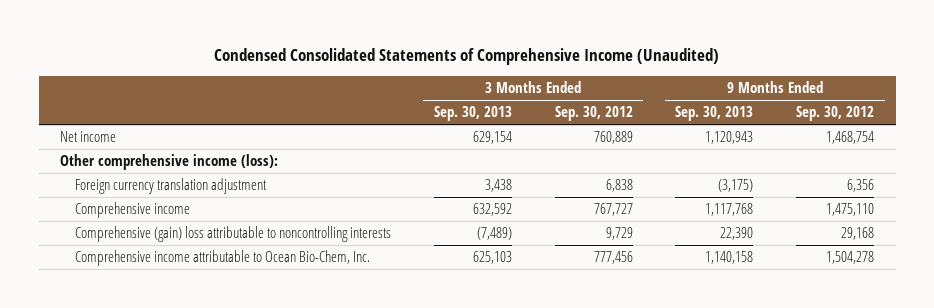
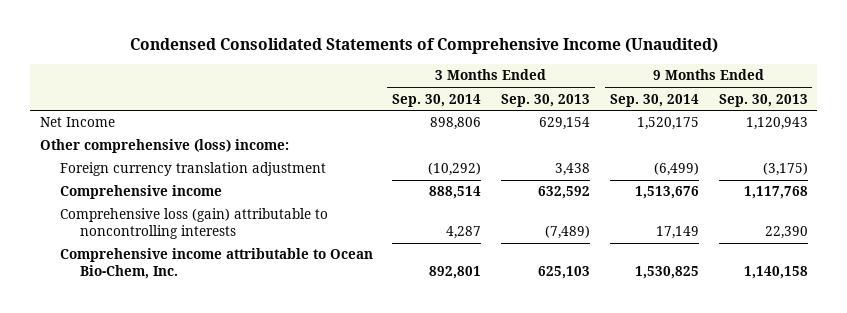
- | 3 Months Ended Sep. 30, 2013 | 3 Months Ended Sep. 30, 2012 | 9 Months Ended Sep. 30, 2013 | 9 Months Ended Sep. 30, 2012
+ | 3 Months Ended Sep. 30, 2014 | 3 Months Ended Sep. 30, 2013 | 9 Months Ended Sep. 30, 2014 | 9 Months Ended Sep. 30, 2013
- Net income | 629,154 | 760,889 | 1,120,943 | 1,468,754
- Other comprehensive income (loss):
+ Net Income | 898,806 | 629,154 | 1,520,175 | 1,120,943
+ Other comprehensive (loss) income:
- Comprehensive (gain) loss attributable to noncontrolling interests | (7,489) | 9,729 | 22,390 | 29,168
+ Comprehensive loss (gain) attributable to noncontrolling interests | 4,287 | (7,489) | 17,149 | 22,390

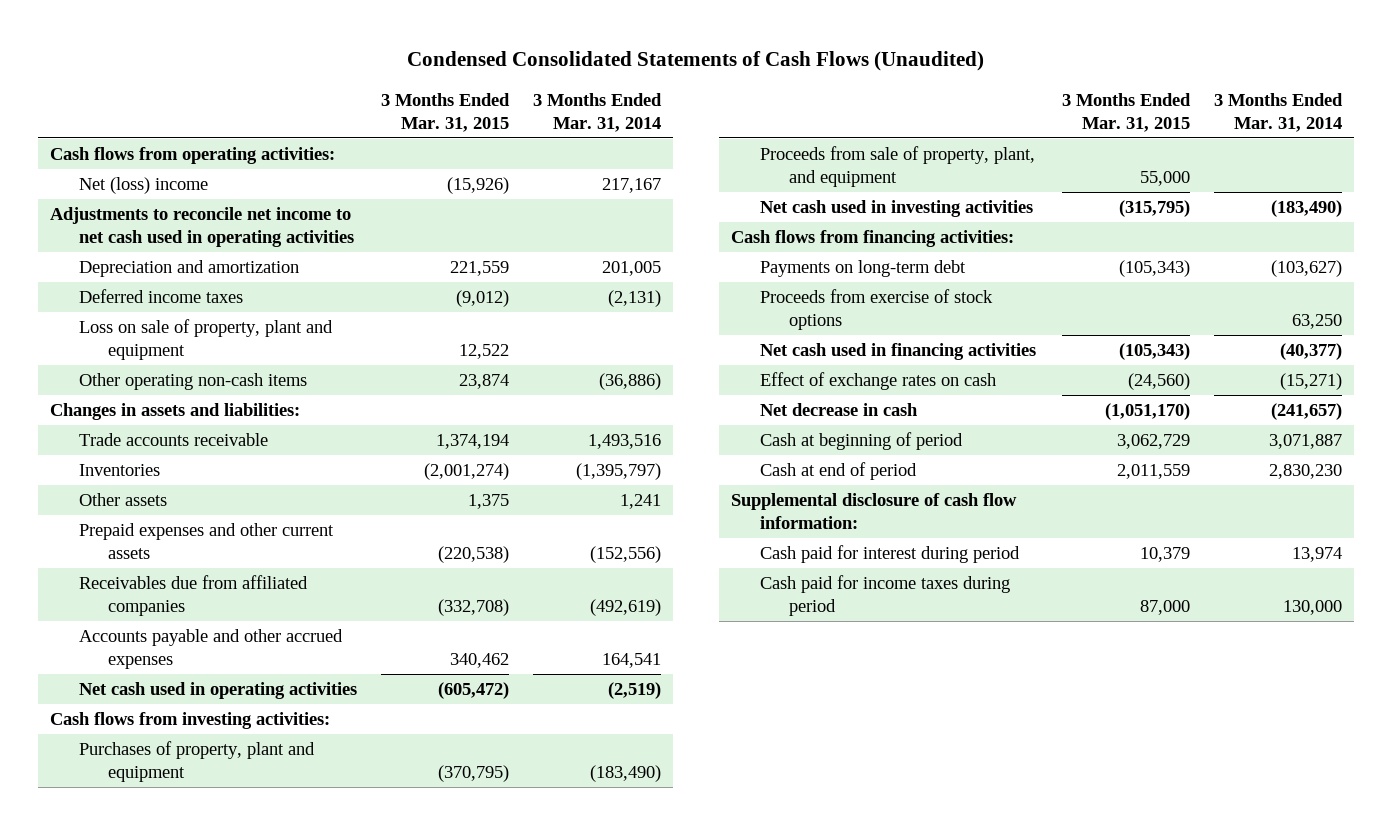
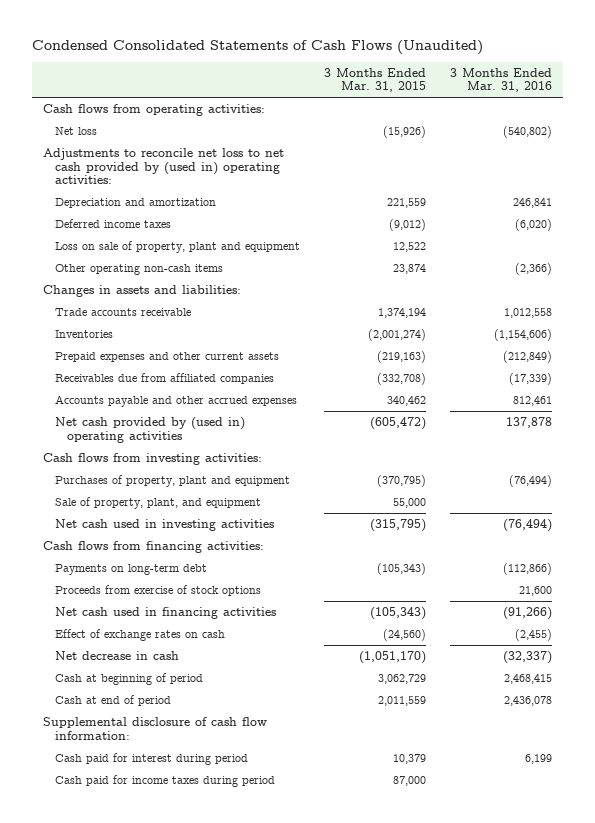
- | 3 Months Ended Mar. 31, 2015 | 3 Months Ended Mar. 31, 2014
+ | 3 Months Ended Mar. 31, 2015 | 3 Months Ended Mar. 31, 2016
- Net (loss) income | (15,926) | 217,167
- Adjustments to reconcile net income to net cash used in operating activities
+ Net loss | (15,926) | (540,802)
+ Adjustments to reconcile net loss to net cash provided by (used in) operating activities:
- Other assets | 1,375 | 1,241
- Prepaid expenses and other current assets | (220,538) | (152,556)
+ Prepaid expenses and other current assets | (219,163) | (212,849)
- Net cash used in operating activities | (605,472) | (2,519)
+ Net cash provided by (used in) operating activities | (605,472) | 137,878
- Proceeds from sale of property, plant, and equipment | 55,000 |
+ Sale of property, plant, and equipment | 55,000 |

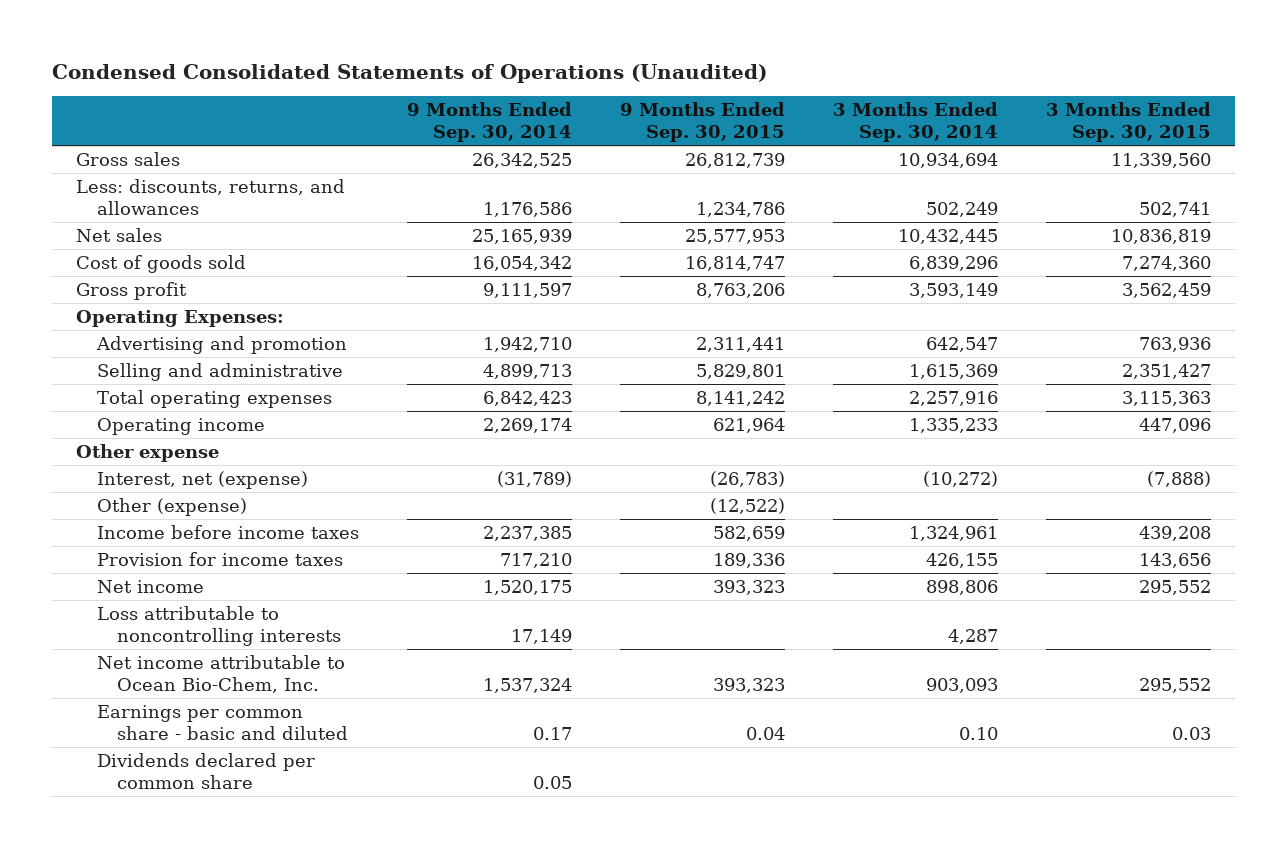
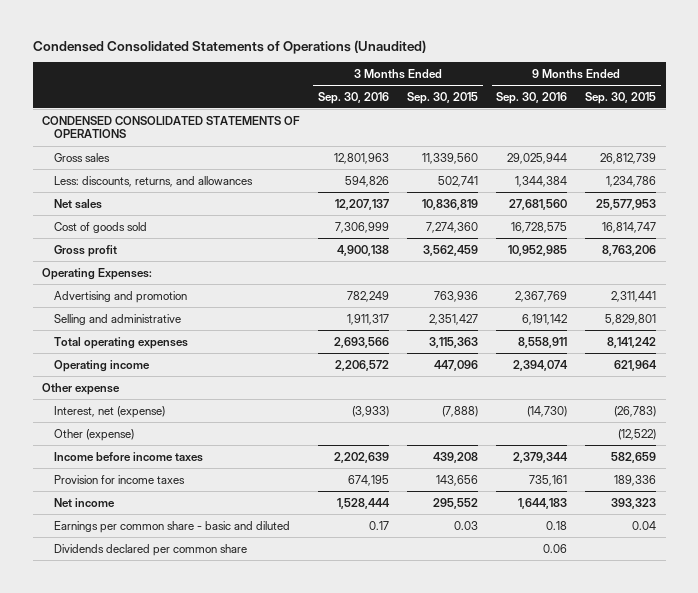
- | 9 Months Ended Sep. 30, 2014 | 9 Months Ended Sep. 30, 2015 | 3 Months Ended Sep. 30, 2014 | 3 Months Ended Sep. 30, 2015
+ | 3 Months Ended Sep. 30, 2016 | 3 Months Ended Sep. 30, 2015 | 9 Months Ended Sep. 30, 2016 | 9 Months Ended Sep. 30, 2015
+ CONDENSED CONSOLIDATED STATEMENTS OF OPERATIONS
- Loss attributable to noncontrolling interests | 17,149 | | 4,287 |
- Net income attributable to Ocean Bio-Chem, Inc. | 1,537,324 | 393,323 | 903,093 | 295,552

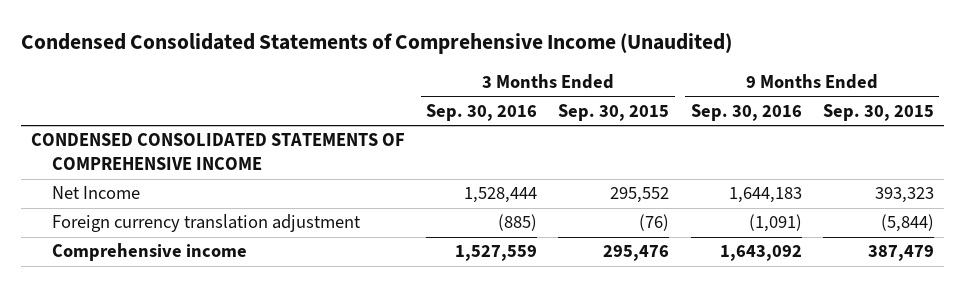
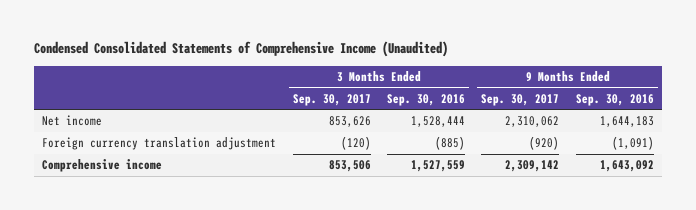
- | 3 Months Ended Sep. 30, 2016 | 3 Months Ended Sep. 30, 2015 | 9 Months Ended Sep. 30, 2016 | 9 Months Ended Sep. 30, 2015
+ | 3 Months Ended Sep. 30, 2017 | 3 Months Ended Sep. 30, 2016 | 9 Months Ended Sep. 30, 2017 | 9 Months Ended Sep. 30, 2016
- CONDENSED CONSOLIDATED STATEMENTS OF COMPREHENSIVE INCOME
- Net Income | 1,528,444 | 295,552 | 1,644,183 | 393,323
+ Net income | 853,626 | 1,528,444 | 2,310,062 | 1,644,183

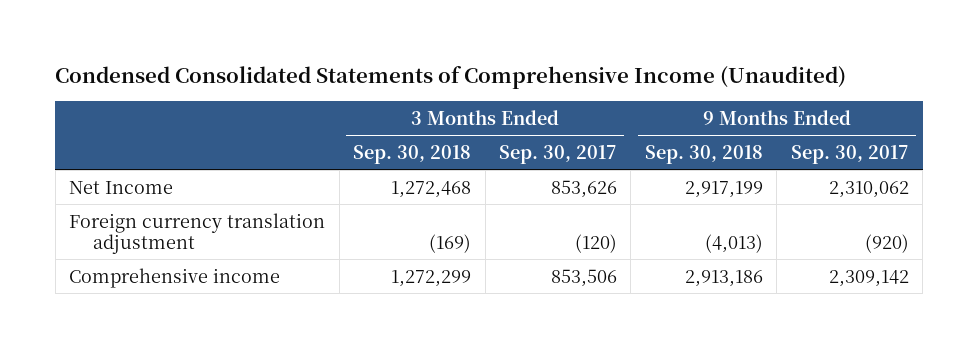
- | 3 Months Ended Sep. 30, 2017 | 3 Months Ended Sep. 30, 2016 | 9 Months Ended Sep. 30, 2017 | 9 Months Ended Sep. 30, 2016
+ | 3 Months Ended Sep. 30, 2018 | 3 Months Ended Sep. 30, 2017 | 9 Months Ended Sep. 30, 2018 | 9 Months Ended Sep. 30, 2017
- Net income | 853,626 | 1,528,444 | 2,310,062 | 1,644,183
+ Net Income | 1,272,468 | 853,626 | 2,917,199 | 2,310,062

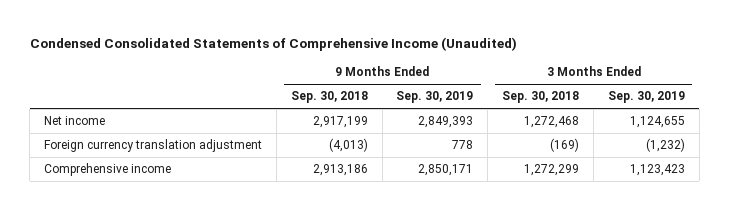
- | 3 Months Ended Sep. 30, 2018 | 3 Months Ended Sep. 30, 2017 | 9 Months Ended Sep. 30, 2018 | 9 Months Ended Sep. 30, 2017
+ | 9 Months Ended Sep. 30, 2018 | 9 Months Ended Sep. 30, 2019 | 3 Months Ended Sep. 30, 2018 | 3 Months Ended Sep. 30, 2019
- Net Income | 1,272,468 | 853,626 | 2,917,199 | 2,310,062
+ Net income | 2,917,199 | 2,849,393 | 1,272,468 | 1,124,655

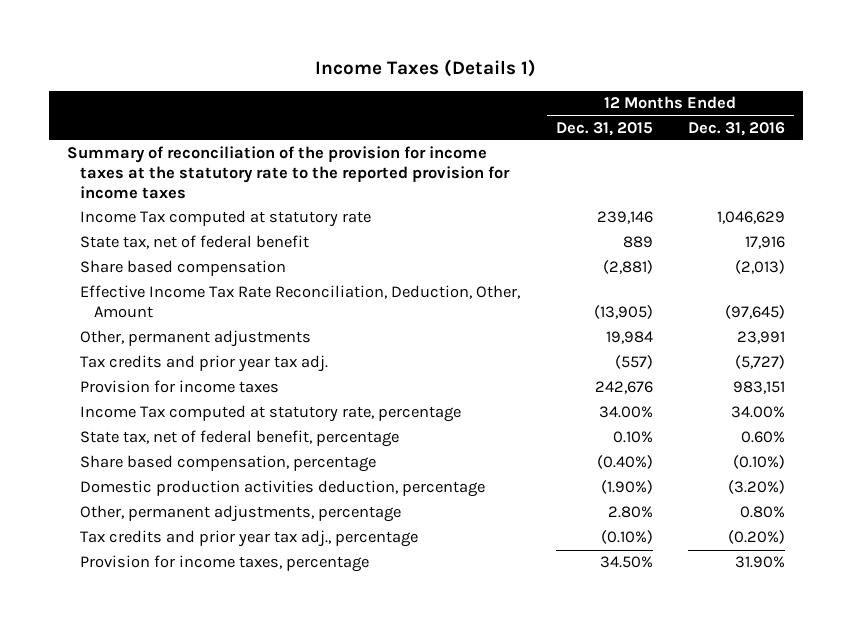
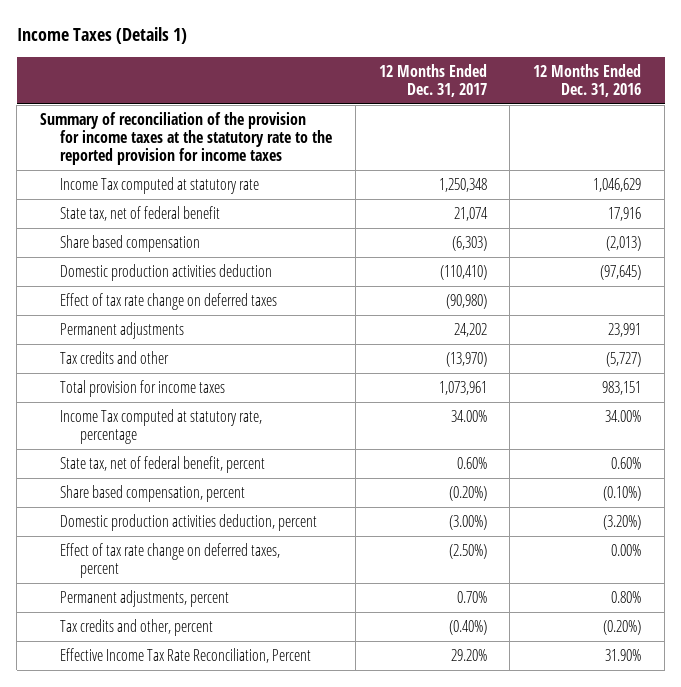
- | 12 Months Ended Dec. 31, 2015 | 12 Months Ended Dec. 31, 2016
+ | 12 Months Ended Dec. 31, 2017 | 12 Months Ended Dec. 31, 2016
- Effective Income Tax Rate Reconciliation, Deduction, Other, Amount | (13,905) | (97,645)
- Other, permanent adjustments | 19,984 | 23,991
- Tax credits and prior year tax adj. | (557) | (5,727)
- Provision for income taxes | 242,676 | 983,151
+ Domestic production activities deduction | (110,410) | (97,645)
+ Effect of tax rate change on deferred taxes | (90,980) |
+ Permanent adjustments | 24,202 | 23,991
+ Tax credits and other | (13,970) | (5,727)
+ Total provision for income taxes | 1,073,961 | 983,151
- State tax, net of federal benefit, percentage | 0.10% | 0.60%
- Share based compensation, percentage | (0.40%) | (0.10%)
- Domestic production activities deduction, percentage | (1.90%) | (3.20%)
- Other, permanent adjustments, percentage | 2.80% | 0.80%
- Tax credits and prior year tax adj., percentage | (0.10%) | (0.20%)
- Provision for income taxes, percentage | 34.50% | 31.90%
+ State tax, net of federal benefit, percent | 0.60% | 0.60%
+ Share based compensation, percent | (0.20%) | (0.10%)
+ Domestic production activities deduction, percent | (3.00%) | (3.20%)
+ Effect of tax rate change on deferred taxes, percent | (2.50%) | 0.00%
+ Permanent adjustments, percent | 0.70% | 0.80%
+ Tax credits and other, percent | (0.40%) | (0.20%)
+ Effective Income Tax Rate Reconciliation, Percent | 29.20% | 31.90%

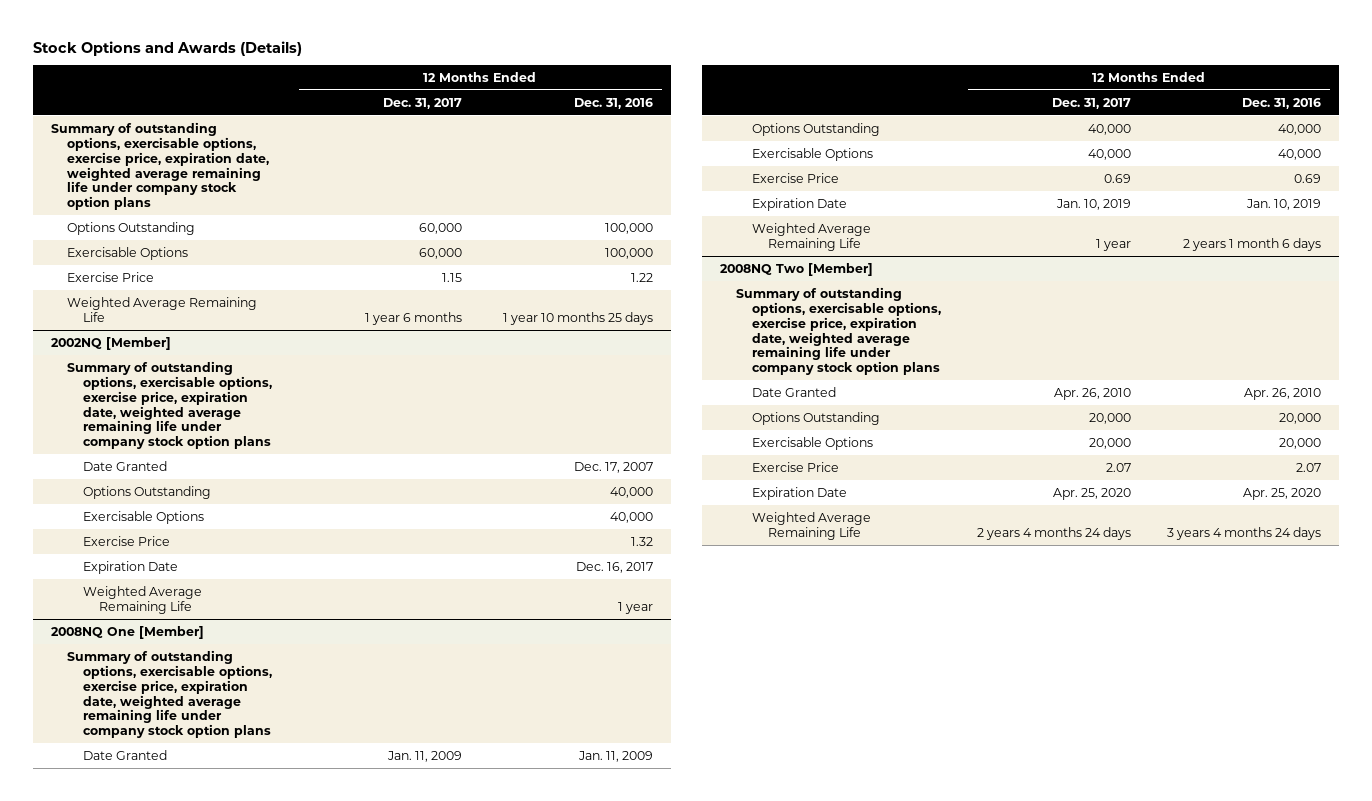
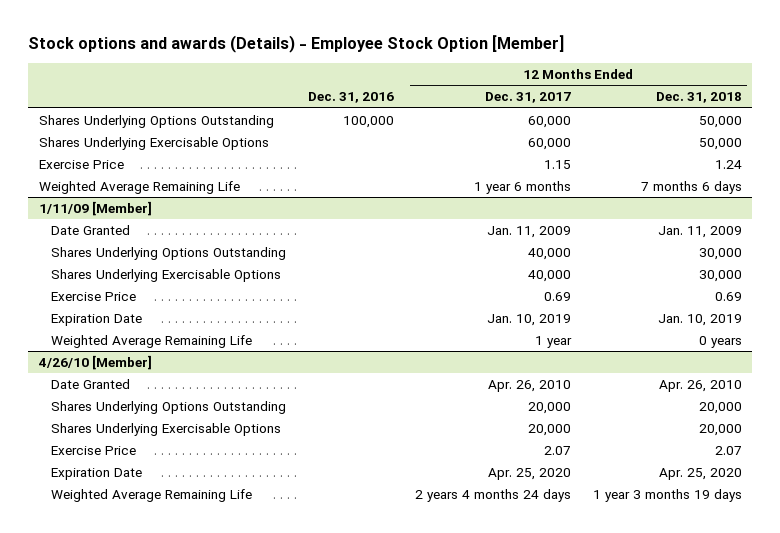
- Stock Options and Awards (Details)
+ Stock options and awards (Details) - Employee Stock Option [Member]
- | 12 Months Ended Dec. 31, 2017 | 12 Months Ended Dec. 31, 2016
+ | Dec. 31, 2016 | 12 Months Ended Dec. 31, 2017 | 12 Months Ended Dec. 31, 2018
- Summary of outstanding options, exercisable options, exercise price, expiration date, weighted average remaining life under company stock option plans
- Options Outstanding | 60,000 | 100,000
- Exercisable Options | 60,000 | 100,000
+ Shares Underlying Options Outstanding | 100,000 | 60,000 | 50,000
+ Shares Underlying Exercisable Options | | 60,000 | 50,000
- 2002NQ [Member]
- Summary of outstanding options, exercisable options, exercise price, expiration date, weighted average remaining life under company stock option plans
- Date Granted | | Dec. 17, 2007
- Options Outstanding | | 40,000
- Exercisable Options | | 40,000
- Exercise Price | | 1.32
- Expiration Date | | Dec. 16, 2017
- Weighted Average Remaining Life | | 1 year
- 2008NQ One [Member]
- Summary of outstanding options, exercisable options, exercise price, expiration date, weighted average remaining life under company stock option plans
+ 1/11/09 [Member]
- Options Outstanding | 40,000 | 40,000
- Exercisable Options | 40,000 | 40,000
+ Shares Underlying Options Outstanding | | 40,000 | 30,000
+ Shares Underlying Exercisable Options | | 40,000 | 30,000
- 2008NQ Two [Member]
- Summary of outstanding options, exercisable options, exercise price, expiration date, weighted average remaining life under company stock option plans
+ 4/26/10 [Member]
- Options Outstanding | 20,000 | 20,000
- Exercisable Options | 20,000 | 20,000
+ Shares Underlying Options Outstanding | | 20,000 | 20,000
+ Shares Underlying Exercisable Options | | 20,000 | 20,000

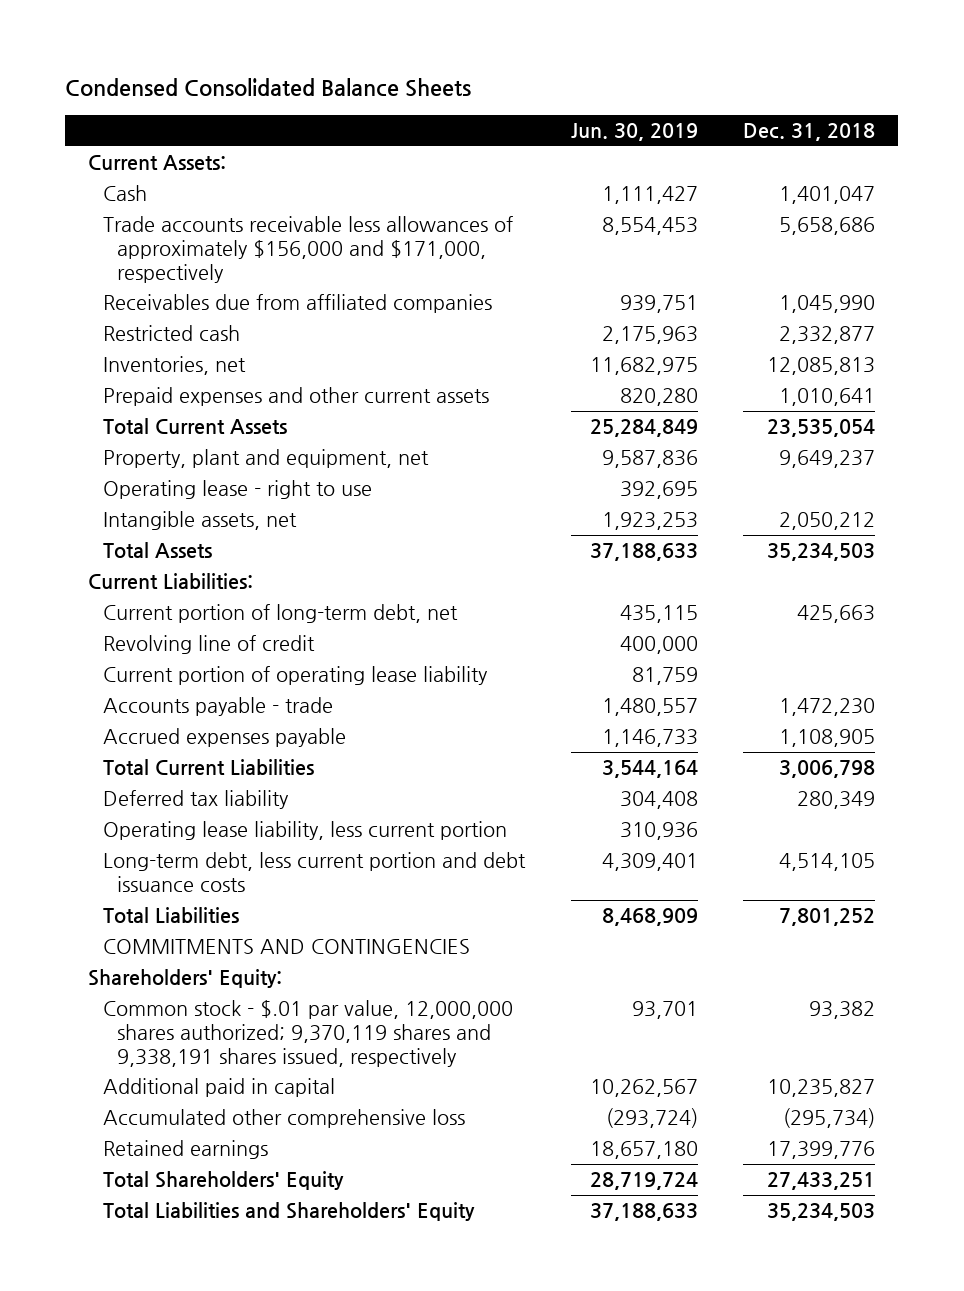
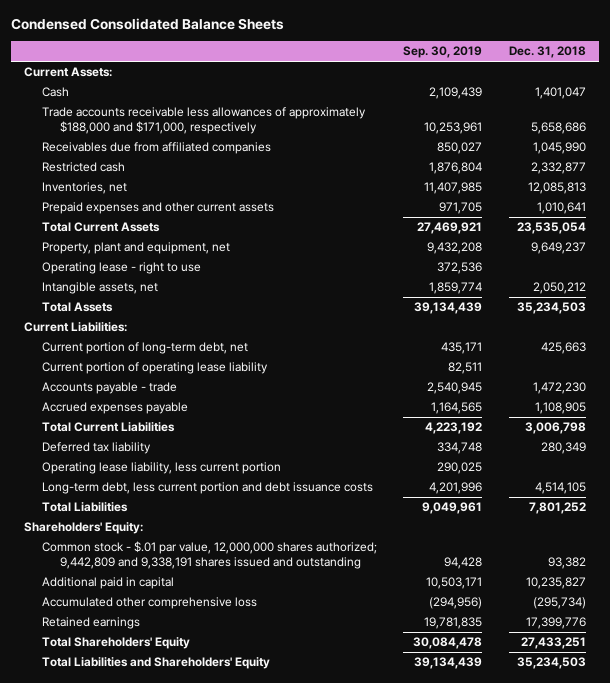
- | Jun. 30, 2019 | Dec. 31, 2018
+ | Sep. 30, 2019 | Dec. 31, 2018
- Trade accounts receivable less allowances of approximately $156,000 and $171,000, respectively | 8,554,453 | 5,658,686
+ Trade accounts receivable less allowances of approximately $188,000 and $171,000, respectively | 10,253,961 | 5,658,686
- Revolving line of credit | 400,000 |
- COMMITMENTS AND CONTINGENCIES
- Common stock - $.01 par value, 12,000,000 shares authorized; 9,370,119 shares and 9,338,191 shares issued, respectively | 93,701 | 93,382
+ Common stock - $.01 par value, 12,000,000 shares authorized; 9,442,809 and 9,338,191 shares issued and outstanding | 94,428 | 93,382

